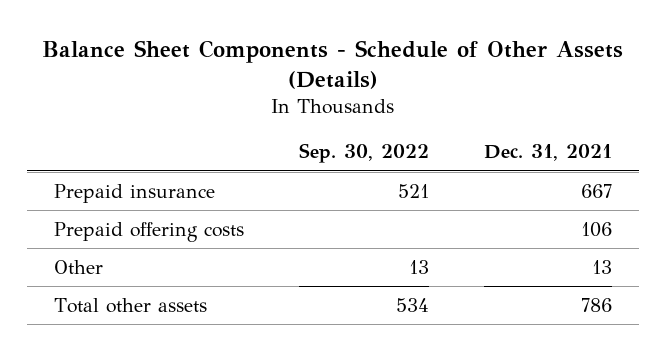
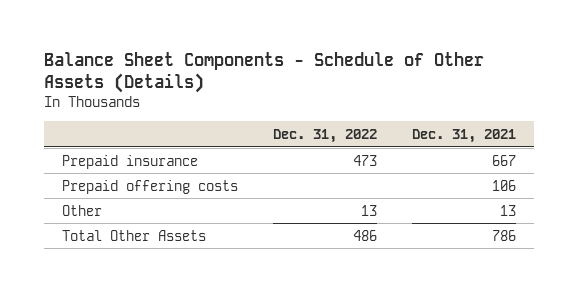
- | Sep. 30, 2022 | Dec. 31, 2021
+ | Dec. 31, 2022 | Dec. 31, 2021
- Total other assets | 534 | 786
+ Total Other Assets | 486 | 786

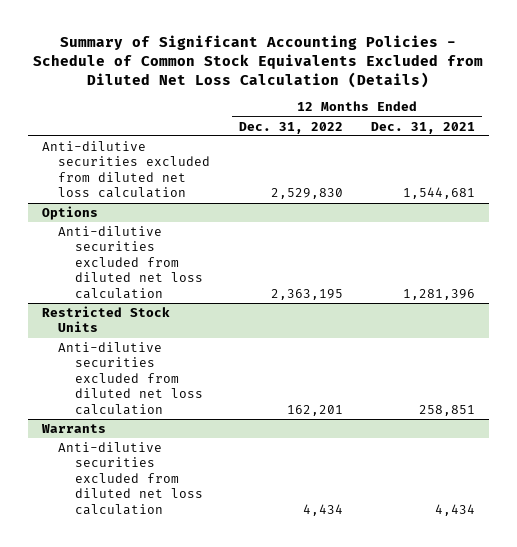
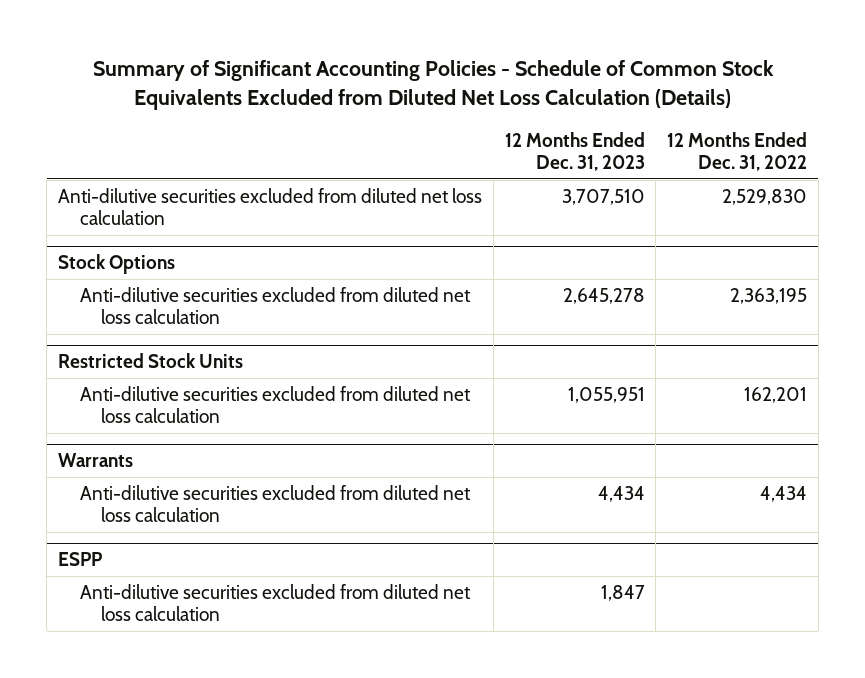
- | 12 Months Ended Dec. 31, 2022 | 12 Months Ended Dec. 31, 2021
+ | 12 Months Ended Dec. 31, 2023 | 12 Months Ended Dec. 31, 2022
- Options
+ Stock Options
+ ESPP
+ Anti-dilutive securities excluded from diluted net loss calculation | 1,847 |

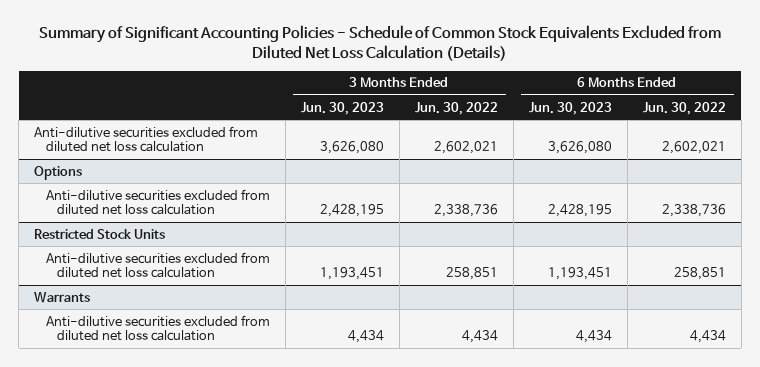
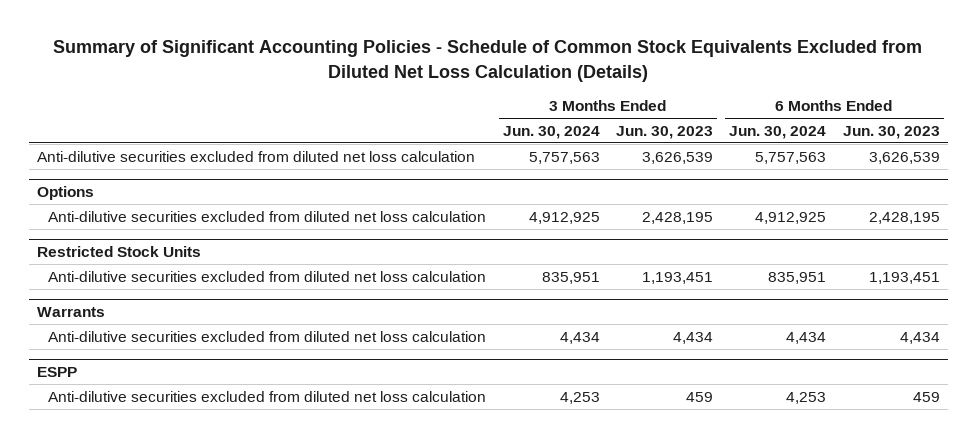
- | 3 Months Ended Jun. 30, 2023 | 3 Months Ended Jun. 30, 2022 | 6 Months Ended Jun. 30, 2023 | 6 Months Ended Jun. 30, 2022
+ | 3 Months Ended Jun. 30, 2024 | 3 Months Ended Jun. 30, 2023 | 6 Months Ended Jun. 30, 2024 | 6 Months Ended Jun. 30, 2023
- Anti-dilutive securities excluded from diluted net loss calculation | 3,626,080 | 2,602,021 | 3,626,080 | 2,602,021
+ Anti-dilutive securities excluded from diluted net loss calculation | 5,757,563 | 3,626,539 | 5,757,563 | 3,626,539
+ ESPP
+ Anti-dilutive securities excluded from diluted net loss calculation | 4,253 | 459 | 4,253 | 459

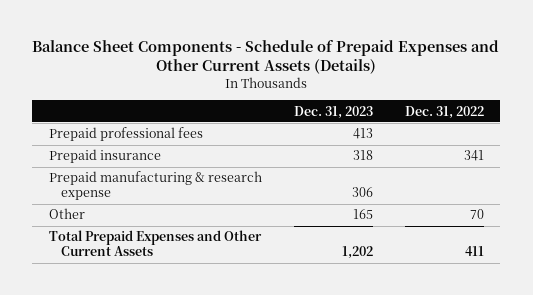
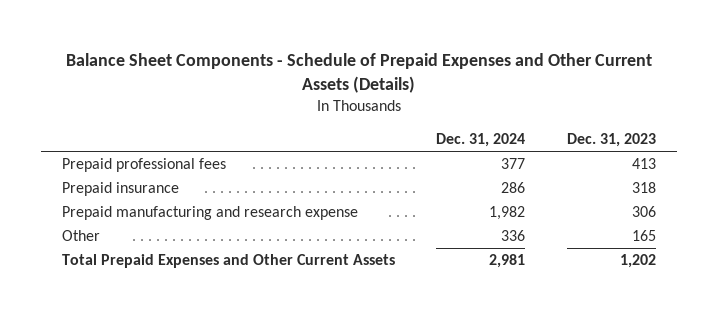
- | Dec. 31, 2023 | Dec. 31, 2022
+ | Dec. 31, 2024 | Dec. 31, 2023
- Prepaid manufacturing & research expense | 306 |
+ Prepaid manufacturing and research expense | 1,982 | 306

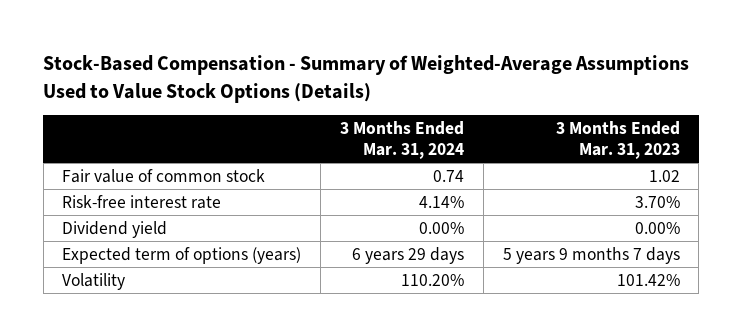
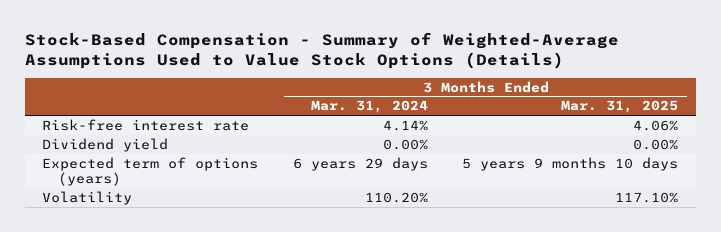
- | 3 Months Ended Mar. 31, 2024 | 3 Months Ended Mar. 31, 2023
+ | 3 Months Ended Mar. 31, 2024 | 3 Months Ended Mar. 31, 2025
- Fair value of common stock | 0.74 | 1.02

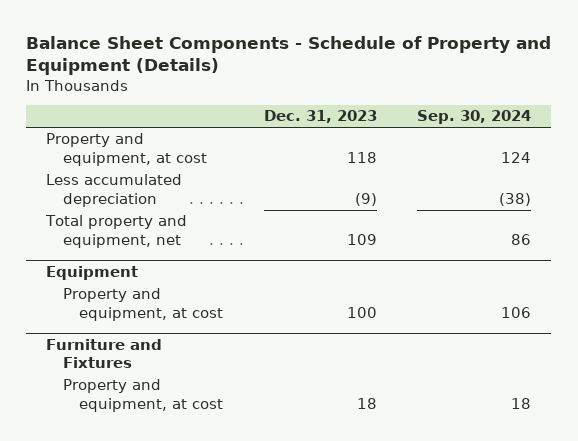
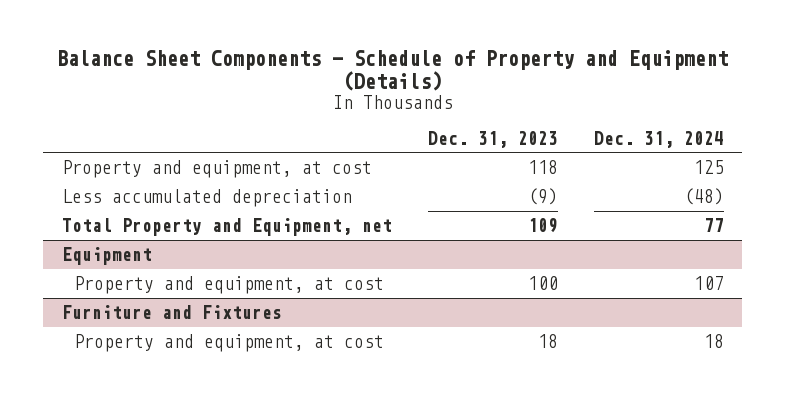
- | Dec. 31, 2023 | Sep. 30, 2024
+ | Dec. 31, 2023 | Dec. 31, 2024
- Total property and equipment, net | 109 | 86
+ Total Property and Equipment, net | 109 | 77

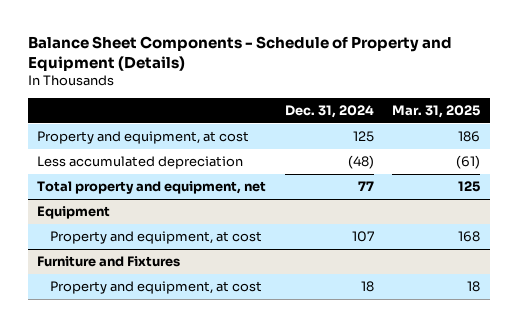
- | Dec. 31, 2023 | Dec. 31, 2024
+ | Dec. 31, 2024 | Mar. 31, 2025
- Total Property and Equipment, net | 109 | 77
+ Total property and equipment, net | 77 | 125

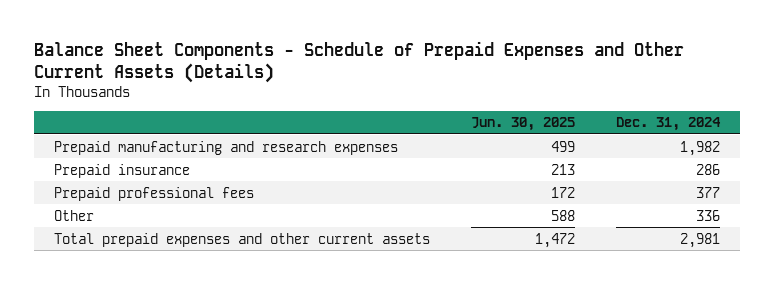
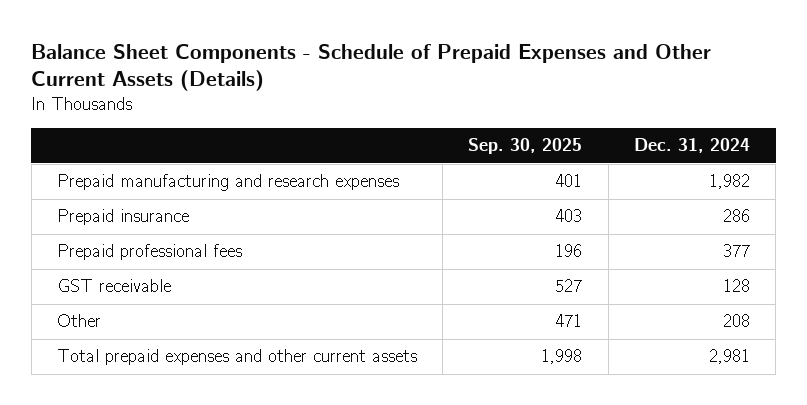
- | Jun. 30, 2025 | Dec. 31, 2024
+ | Sep. 30, 2025 | Dec. 31, 2024
- Other | 588 | 336
+ GST receivable | 527 | 128
+ Other | 471 | 208

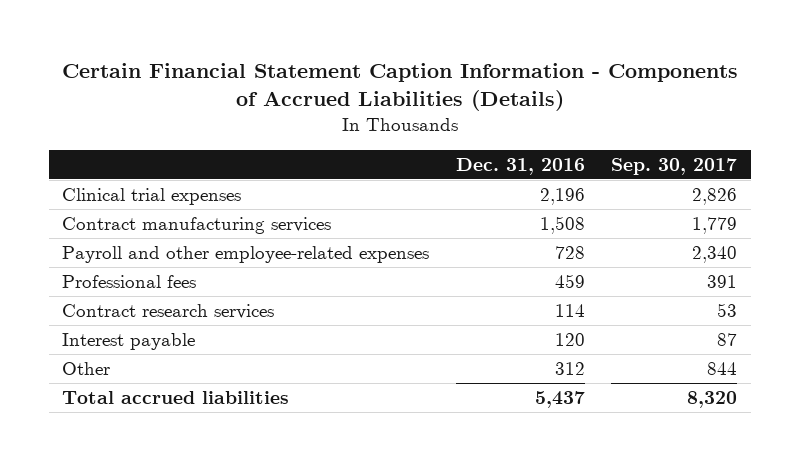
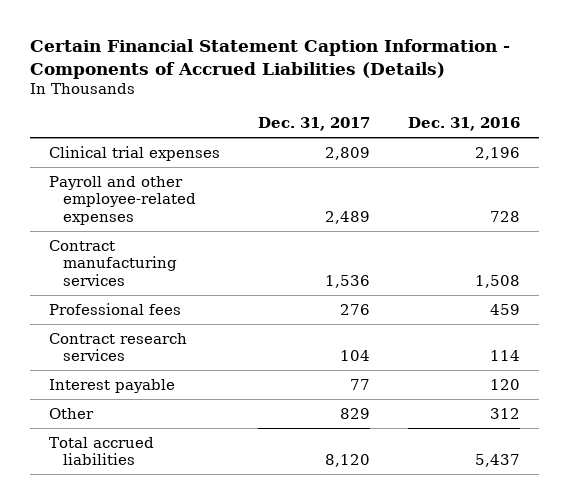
- | Dec. 31, 2016 | Sep. 30, 2017
+ | Dec. 31, 2017 | Dec. 31, 2016
moved down: Contract manufacturing services | 1,536 | 1,508

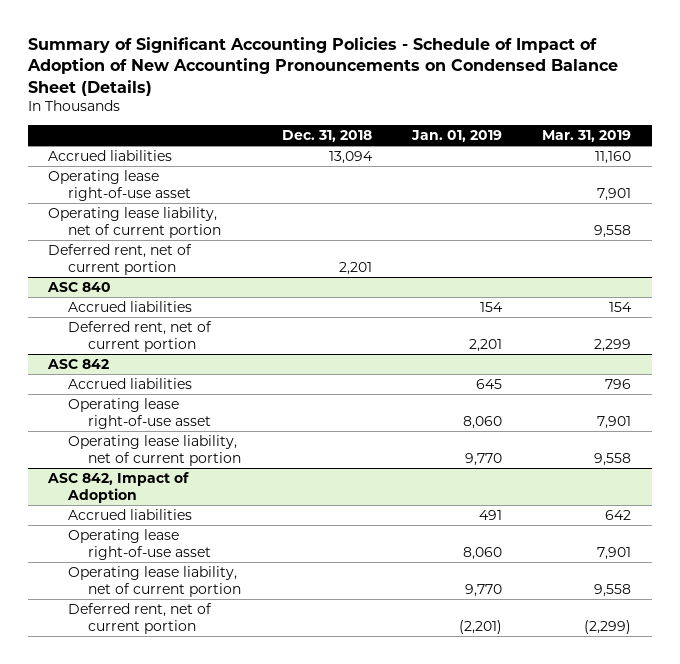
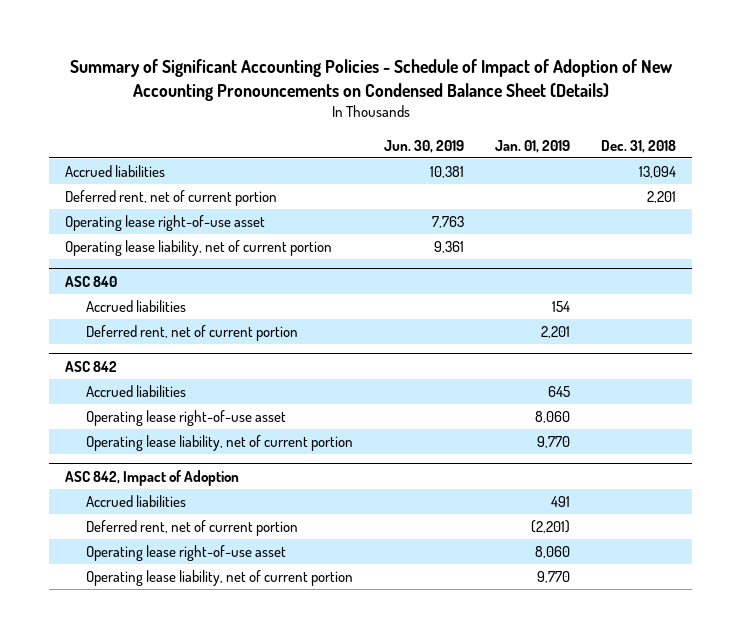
- | Dec. 31, 2018 | Jan. 01, 2019 | Mar. 31, 2019
+ | Jun. 30, 2019 | Jan. 01, 2019 | Dec. 31, 2018
moved up: Deferred rent, net of current portion | | | 2,201
@ ASC 842, Impact of Adoption
moved up: Deferred rent, net of current portion | | (2,201) |

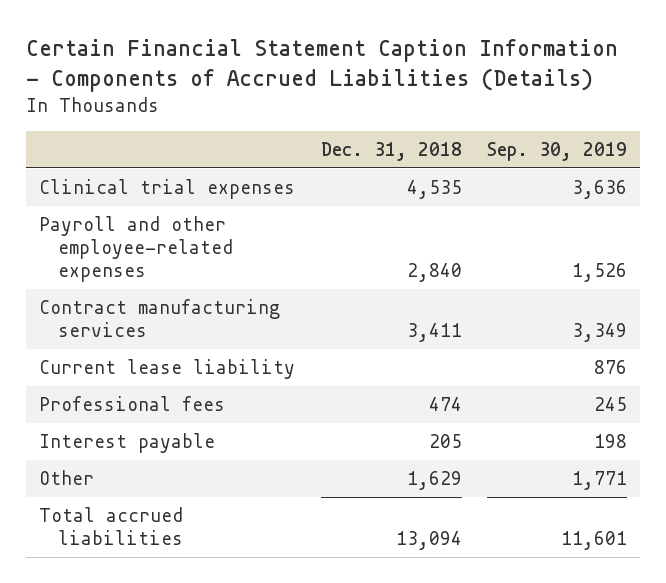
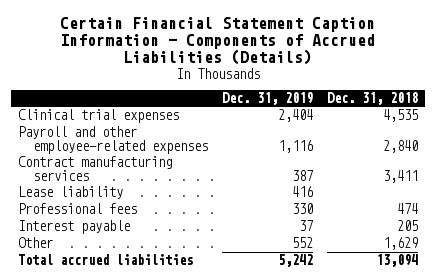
- | Dec. 31, 2018 | Sep. 30, 2019
+ | Dec. 31, 2019 | Dec. 31, 2018
- Current lease liability | | 876
+ Lease liability | 416 |

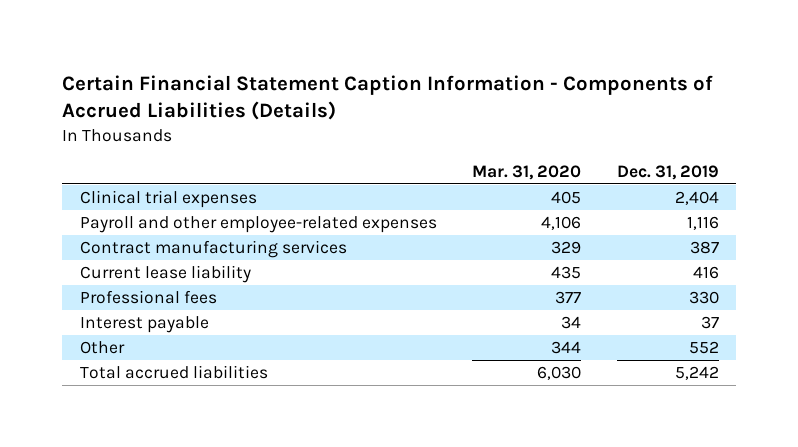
- | Dec. 31, 2019 | Dec. 31, 2018
+ | Mar. 31, 2020 | Dec. 31, 2019
- Lease liability | 416 |
+ Current lease liability | 435 | 416

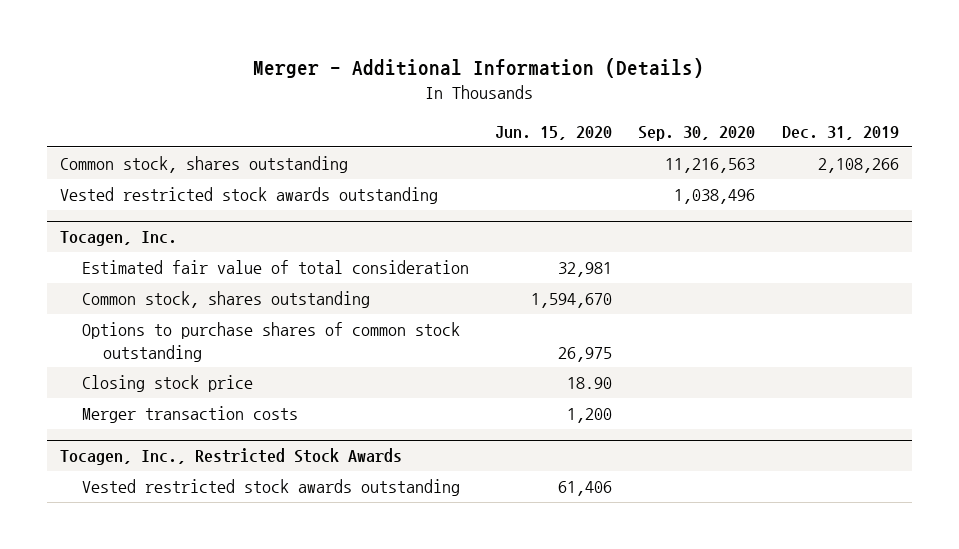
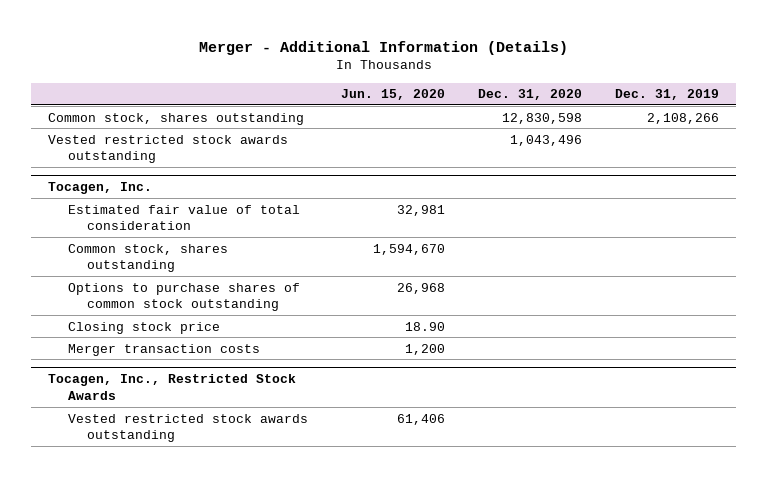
- | Jun. 15, 2020 | Sep. 30, 2020 | Dec. 31, 2019
+ | Jun. 15, 2020 | Dec. 31, 2020 | Dec. 31, 2019
@ Tocagen, Inc.
- Options to purchase shares of common stock outstanding | 26,975 | |
+ Options to purchase shares of common stock outstanding | 26,968 | |

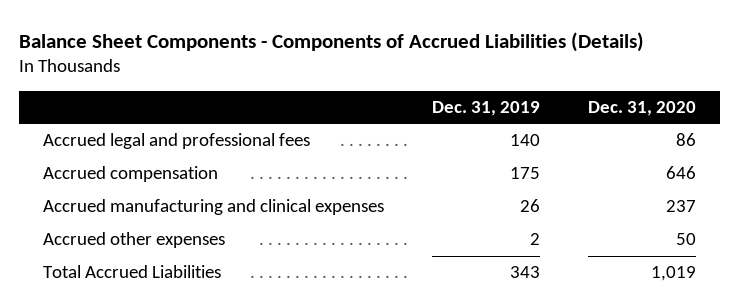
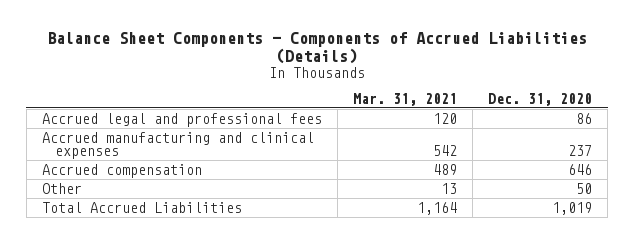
- | Dec. 31, 2019 | Dec. 31, 2020
+ | Mar. 31, 2021 | Dec. 31, 2020
- Accrued other expenses | 2 | 50
moved down: Accrued compensation | 489 | 646
+ Other | 13 | 50

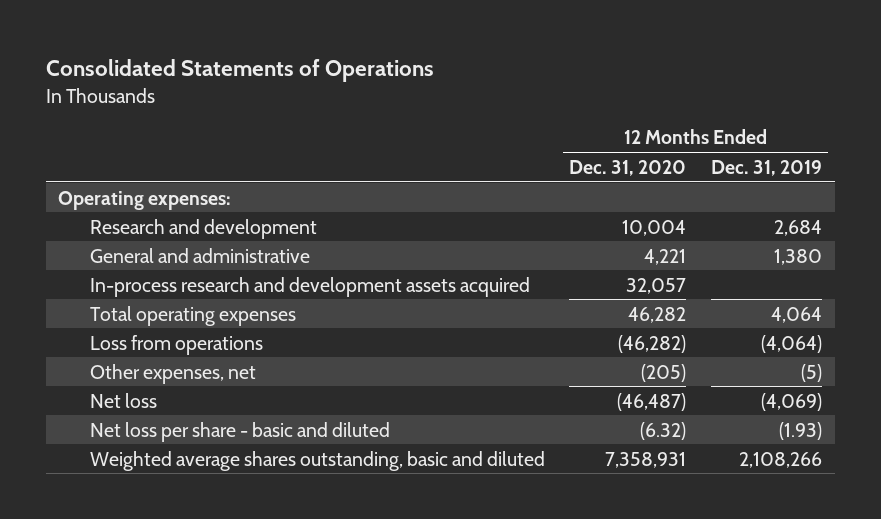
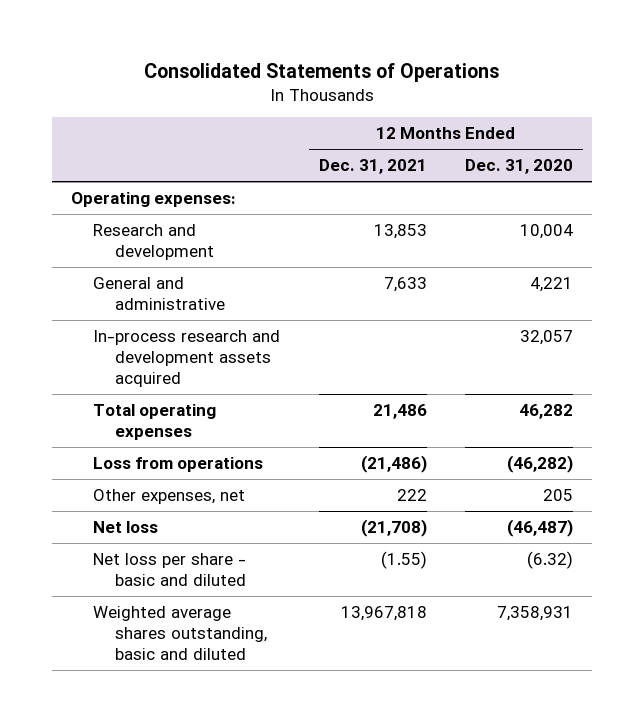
- | 12 Months Ended Dec. 31, 2020 | 12 Months Ended Dec. 31, 2019
+ | 12 Months Ended Dec. 31, 2021 | 12 Months Ended Dec. 31, 2020
- Other expenses, net | (205) | (5)
+ Other expenses, net | 222 | 205

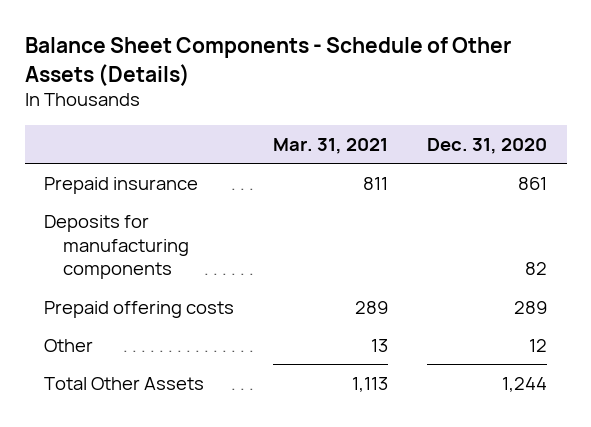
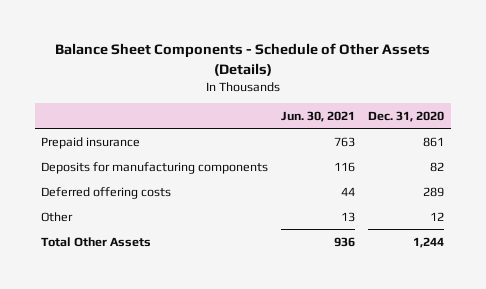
- | Mar. 31, 2021 | Dec. 31, 2020
+ | Jun. 30, 2021 | Dec. 31, 2020
- Prepaid offering costs | 289 | 289
+ Deferred offering costs | 44 | 289

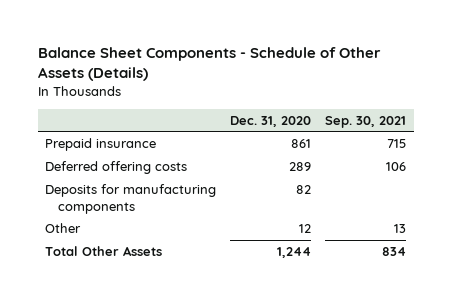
- | Jun. 30, 2021 | Dec. 31, 2020
+ | Dec. 31, 2020 | Sep. 30, 2021
moved down: Deposits for manufacturing components | 82 |

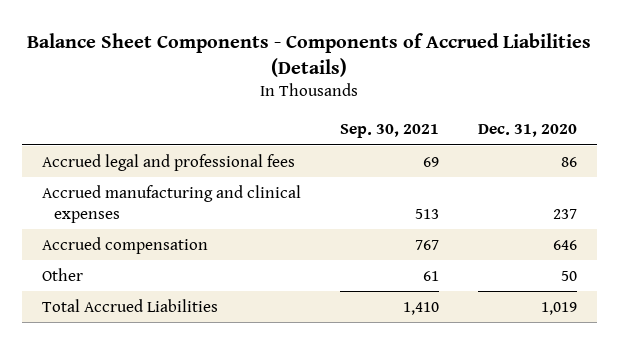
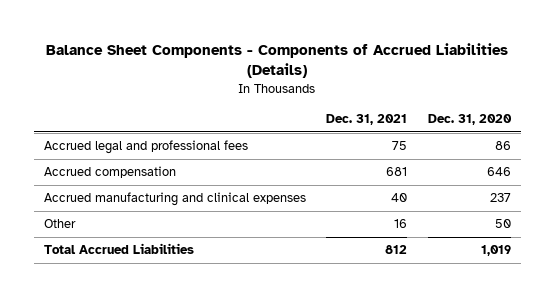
- | Sep. 30, 2021 | Dec. 31, 2020
+ | Dec. 31, 2021 | Dec. 31, 2020
moved down: Accrued manufacturing and clinical expenses | 40 | 237

